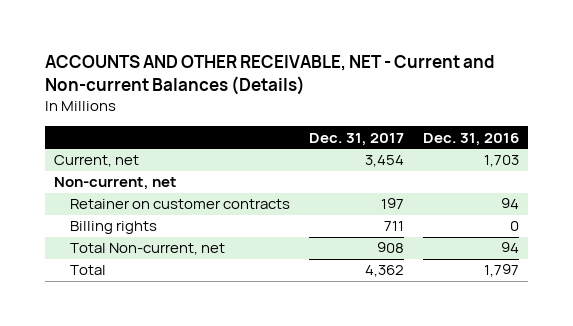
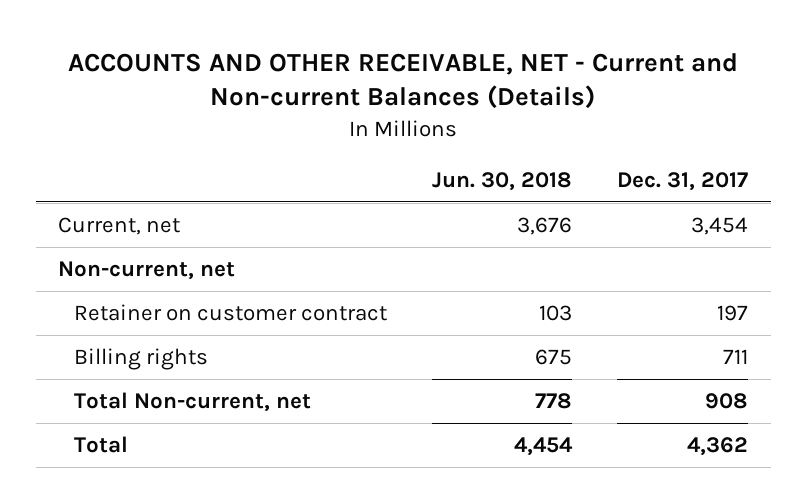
- | Dec. 31, 2017 | Dec. 31, 2016
+ | Jun. 30, 2018 | Dec. 31, 2017
- Retainer on customer contracts | 197 | 94
+ Retainer on customer contract | 103 | 197

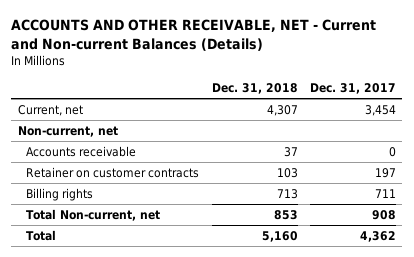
- | Jun. 30, 2018 | Dec. 31, 2017
+ | Dec. 31, 2018 | Dec. 31, 2017
- Retainer on customer contract | 103 | 197
+ Accounts receivable | 37 | 0
+ Retainer on customer contracts | 103 | 197

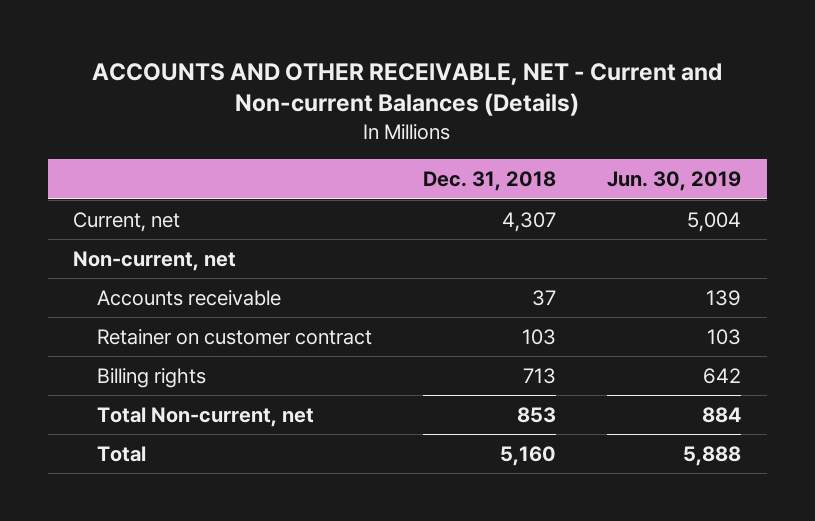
- | Dec. 31, 2018 | Dec. 31, 2017
+ | Dec. 31, 2018 | Jun. 30, 2019
- Retainer on customer contracts | 103 | 197
+ Retainer on customer contract | 103 | 103

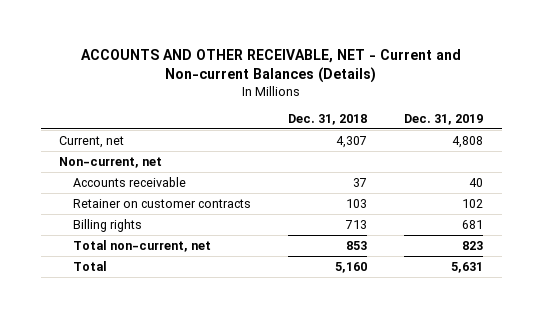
- | Dec. 31, 2018 | Jun. 30, 2019
+ | Dec. 31, 2018 | Dec. 31, 2019
- Retainer on customer contract | 103 | 103
+ Retainer on customer contracts | 103 | 102
- Total Non-current, net | 853 | 884
+ Total non-current, net | 853 | 823

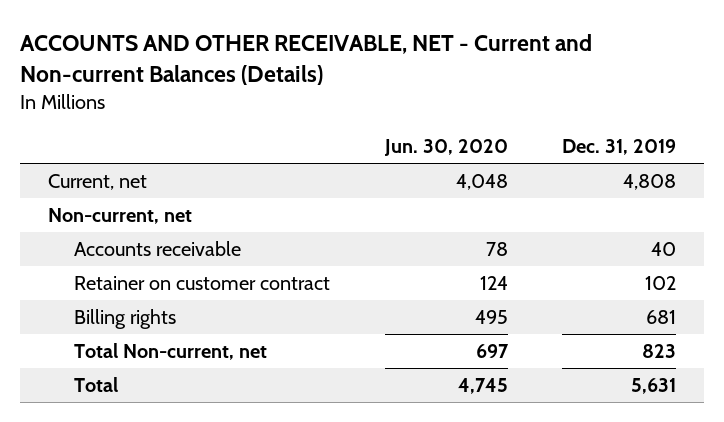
- | Dec. 31, 2018 | Dec. 31, 2019
+ | Jun. 30, 2020 | Dec. 31, 2019
- Retainer on customer contracts | 103 | 102
+ Retainer on customer contract | 124 | 102
- Total non-current, net | 853 | 823
+ Total Non-current, net | 697 | 823

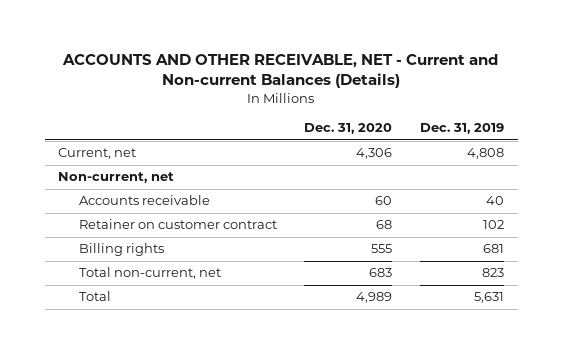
- | Jun. 30, 2020 | Dec. 31, 2019
+ | Dec. 31, 2020 | Dec. 31, 2019
- Total Non-current, net | 697 | 823
+ Total non-current, net | 683 | 823

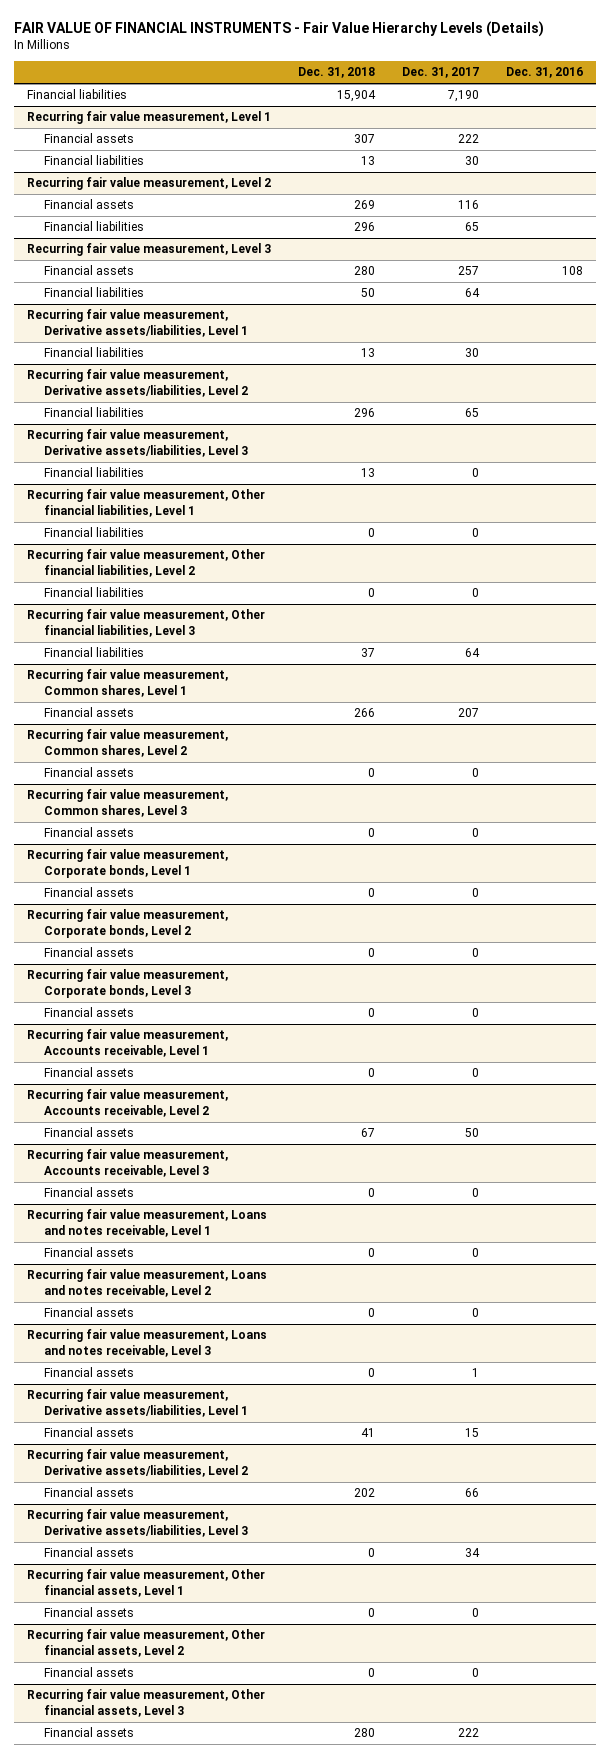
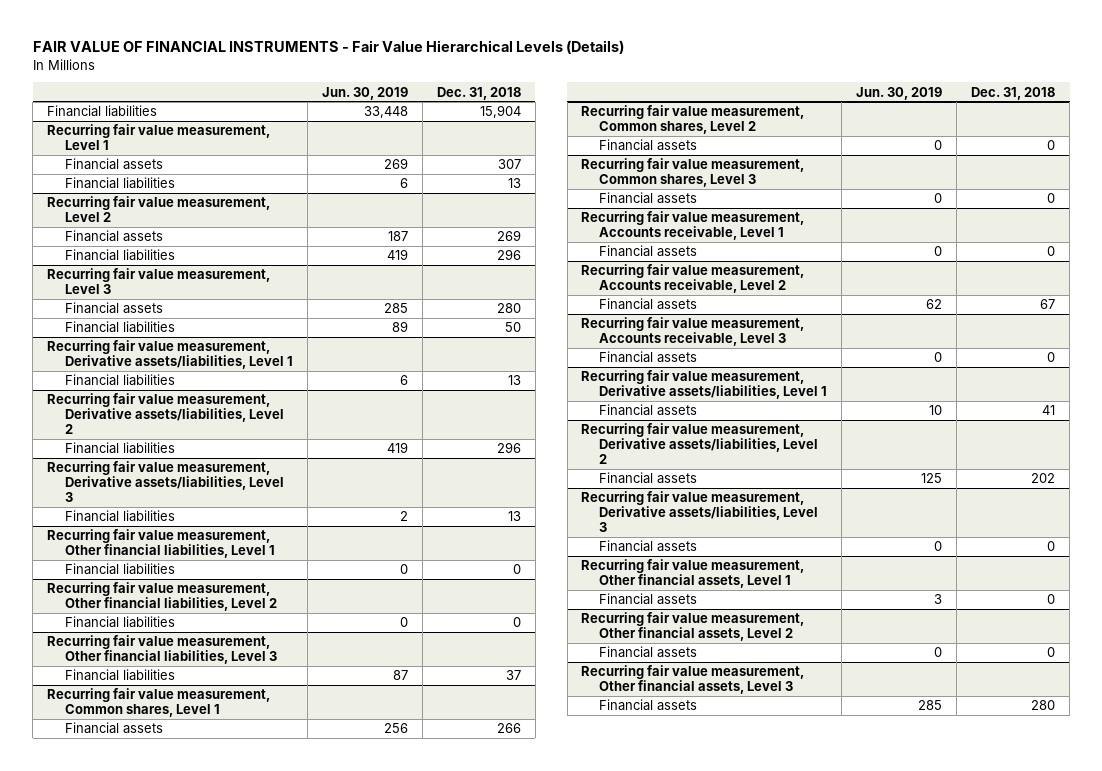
- FAIR VALUE OF FINANCIAL INSTRUMENTS - Fair Value Hierarchy Levels (Details)
+ FAIR VALUE OF FINANCIAL INSTRUMENTS - Fair Value Hierarchical Levels (Details)
- | Dec. 31, 2018 | Dec. 31, 2017 | Dec. 31, 2016
+ | Jun. 30, 2019 | Dec. 31, 2018
- Recurring fair value measurement, Corporate bonds, Level 1
- Financial assets | 0 | 0 |
- Recurring fair value measurement, Corporate bonds, Level 2
- Financial assets | 0 | 0 |
- Recurring fair value measurement, Corporate bonds, Level 3
- Financial assets | 0 | 0 |
- Recurring fair value measurement, Loans and notes receivable, Level 1
- Financial assets | 0 | 0 |
- Recurring fair value measurement, Loans and notes receivable, Level 2
- Financial assets | 0 | 0 |
- Recurring fair value measurement, Loans and notes receivable, Level 3
- Financial assets | 0 | 1 |

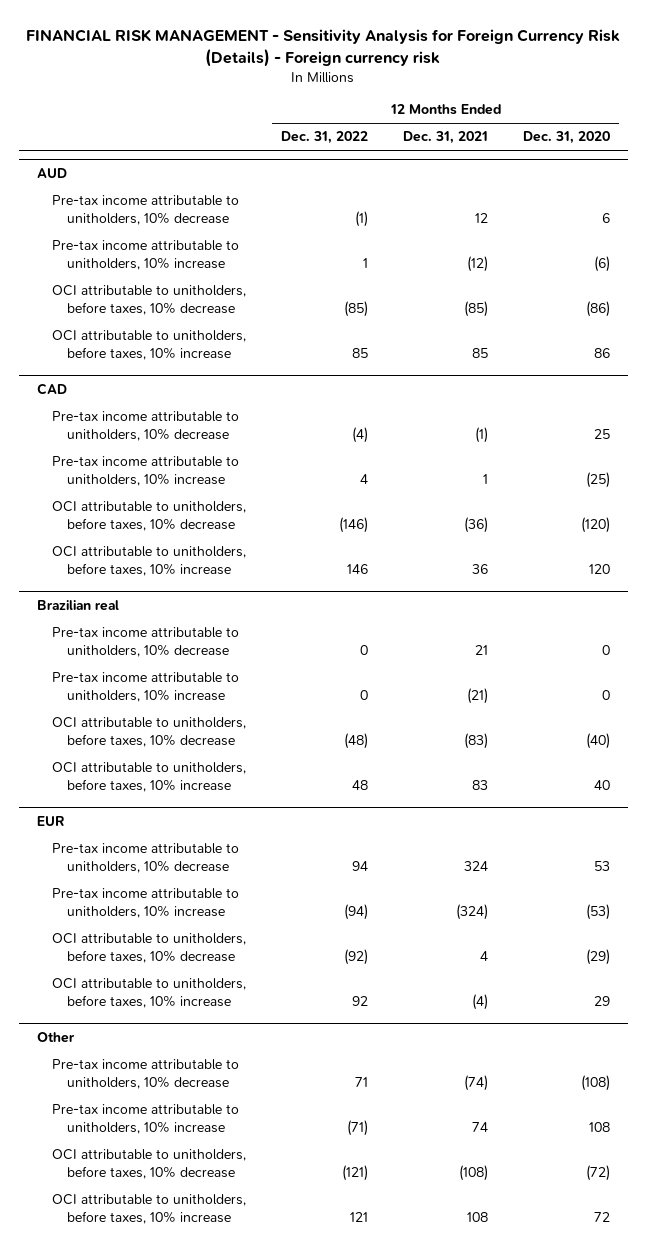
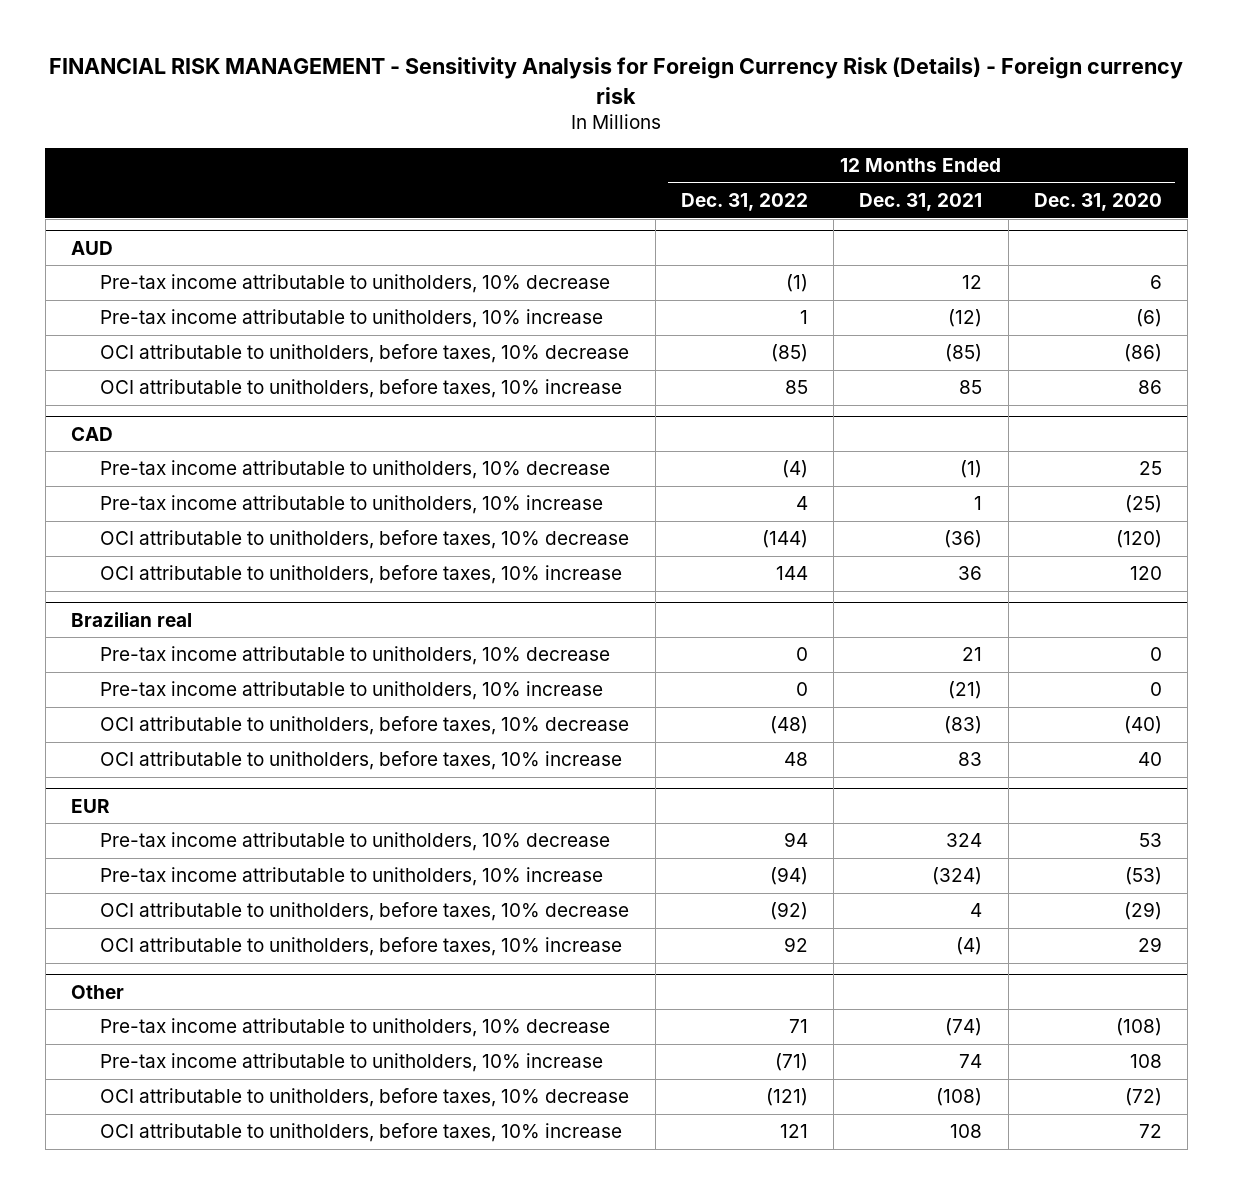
@ CAD
- OCI attributable to unitholders, before taxes, 10% decrease | (146) | (36) | (120)
- OCI attributable to unitholders, before taxes, 10% increase | 146 | 36 | 120
+ OCI attributable to unitholders, before taxes, 10% decrease | (144) | (36) | (120)
+ OCI attributable to unitholders, before taxes, 10% increase | 144 | 36 | 120

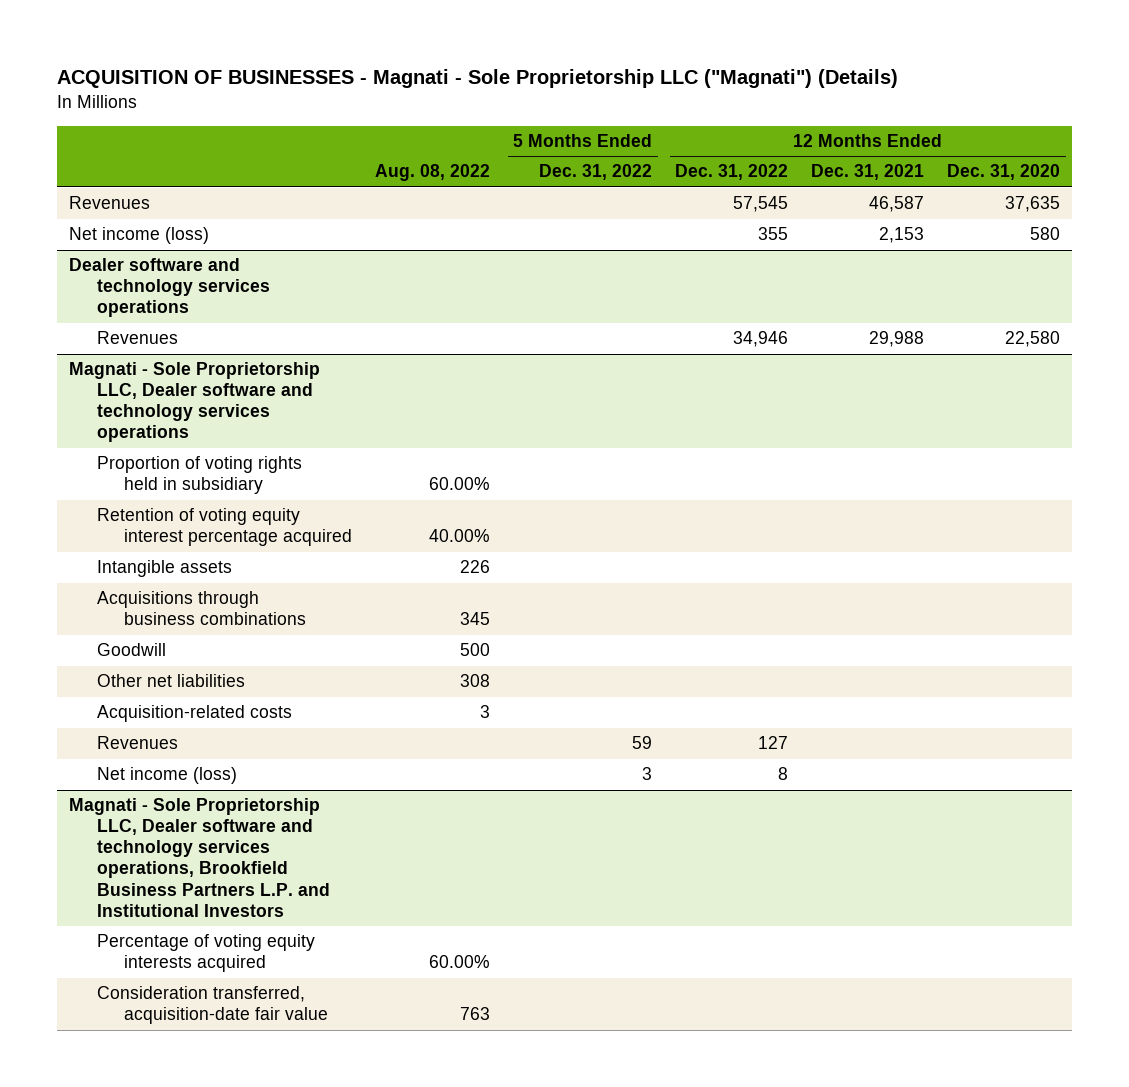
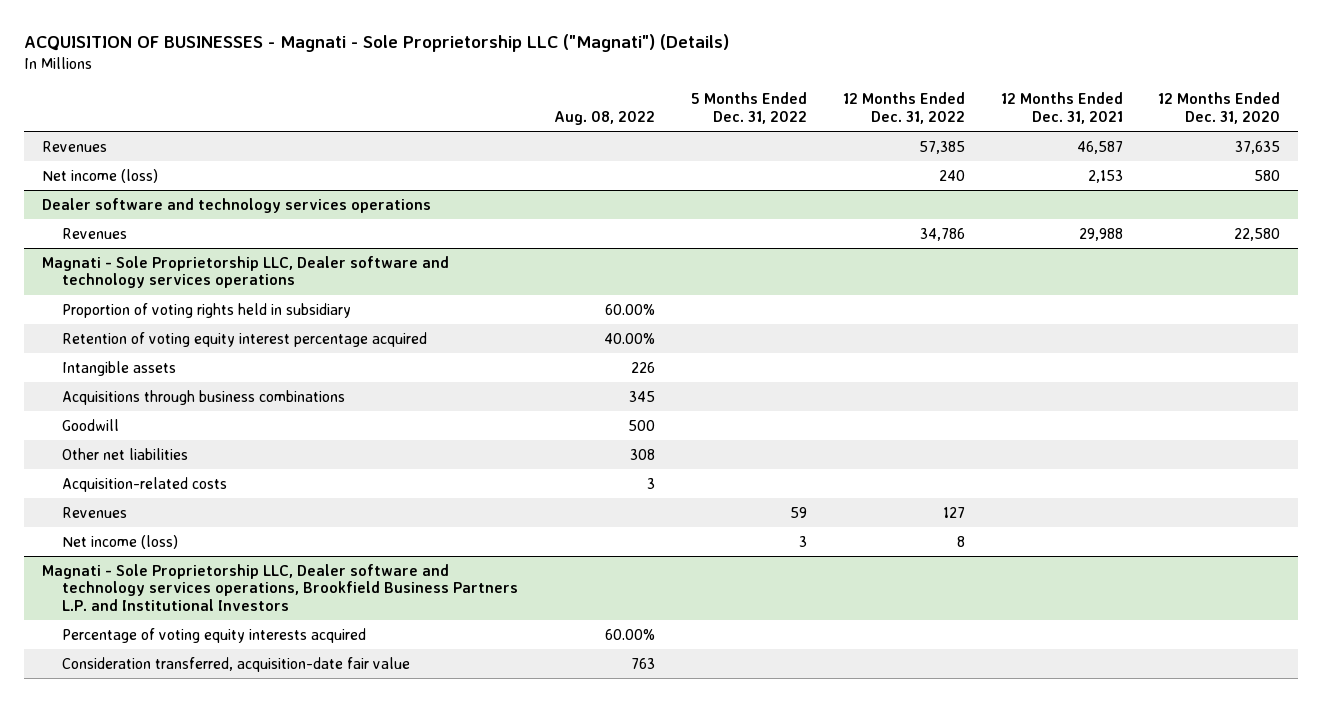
- Revenues | | | 57,545 | 46,587 | 37,635
- Net income (loss) | | | 355 | 2,153 | 580
+ Revenues | | | 57,385 | 46,587 | 37,635
+ Net income (loss) | | | 240 | 2,153 | 580
@ Dealer software and technology services operations
- Revenues | | | 34,946 | 29,988 | 22,580
+ Revenues | | | 34,786 | 29,988 | 22,580

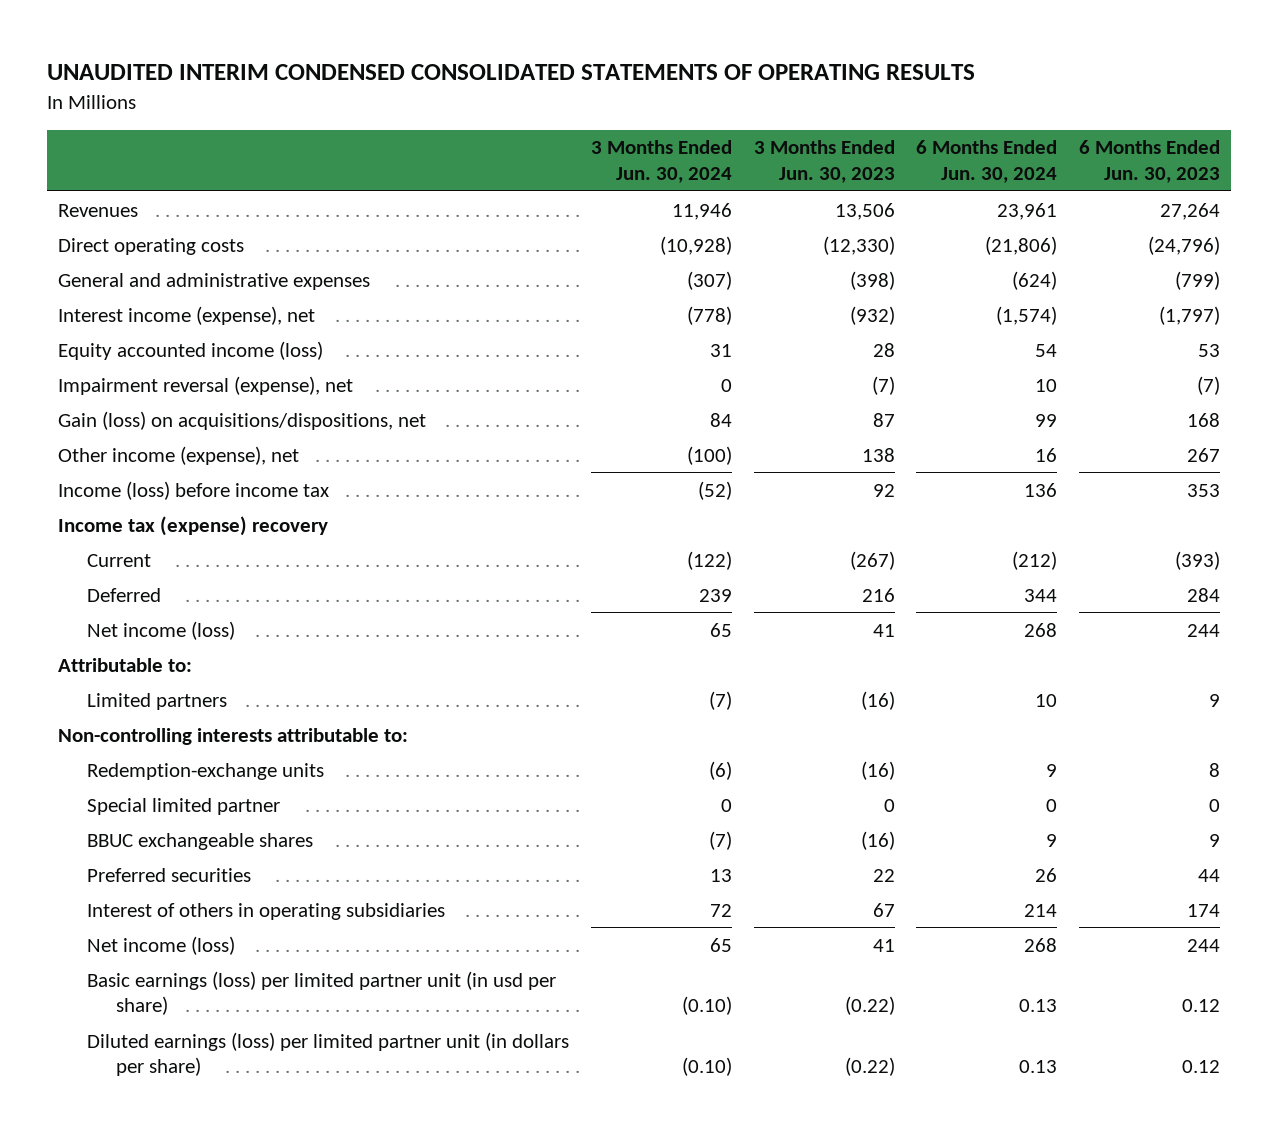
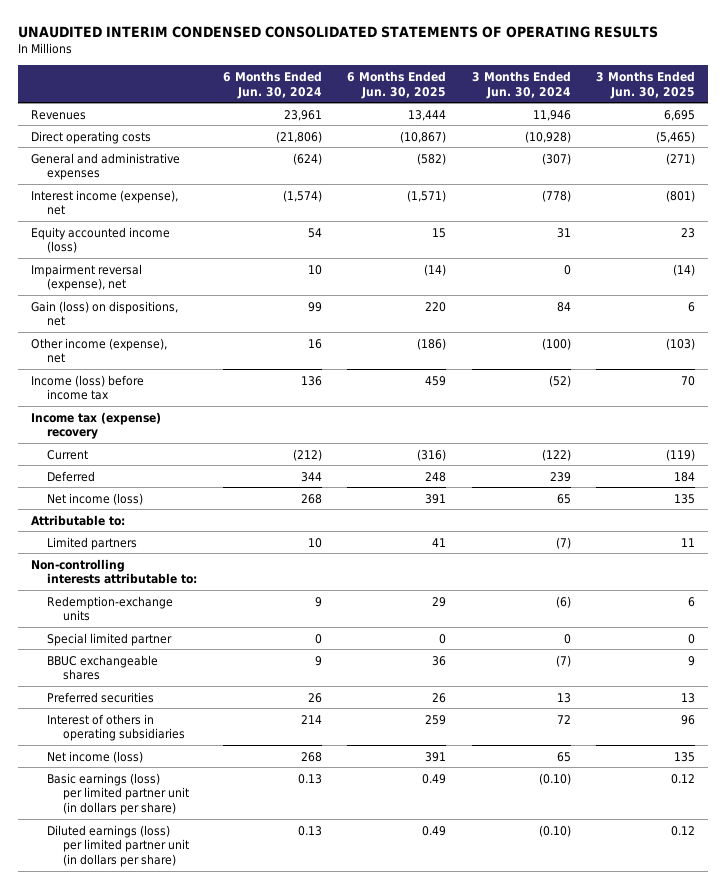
- | 3 Months Ended Jun. 30, 2024 | 3 Months Ended Jun. 30, 2023 | 6 Months Ended Jun. 30, 2024 | 6 Months Ended Jun. 30, 2023
+ | 6 Months Ended Jun. 30, 2024 | 6 Months Ended Jun. 30, 2025 | 3 Months Ended Jun. 30, 2024 | 3 Months Ended Jun. 30, 2025
- Gain (loss) on acquisitions/dispositions, net | 84 | 87 | 99 | 168
+ Gain (loss) on dispositions, net | 99 | 220 | 84 | 6
- Basic earnings (loss) per limited partner unit (in usd per share) | (0.10) | (0.22) | 0.13 | 0.12
+ Basic earnings (loss) per limited partner unit (in dollars per share) | 0.13 | 0.49 | (0.10) | 0.12

